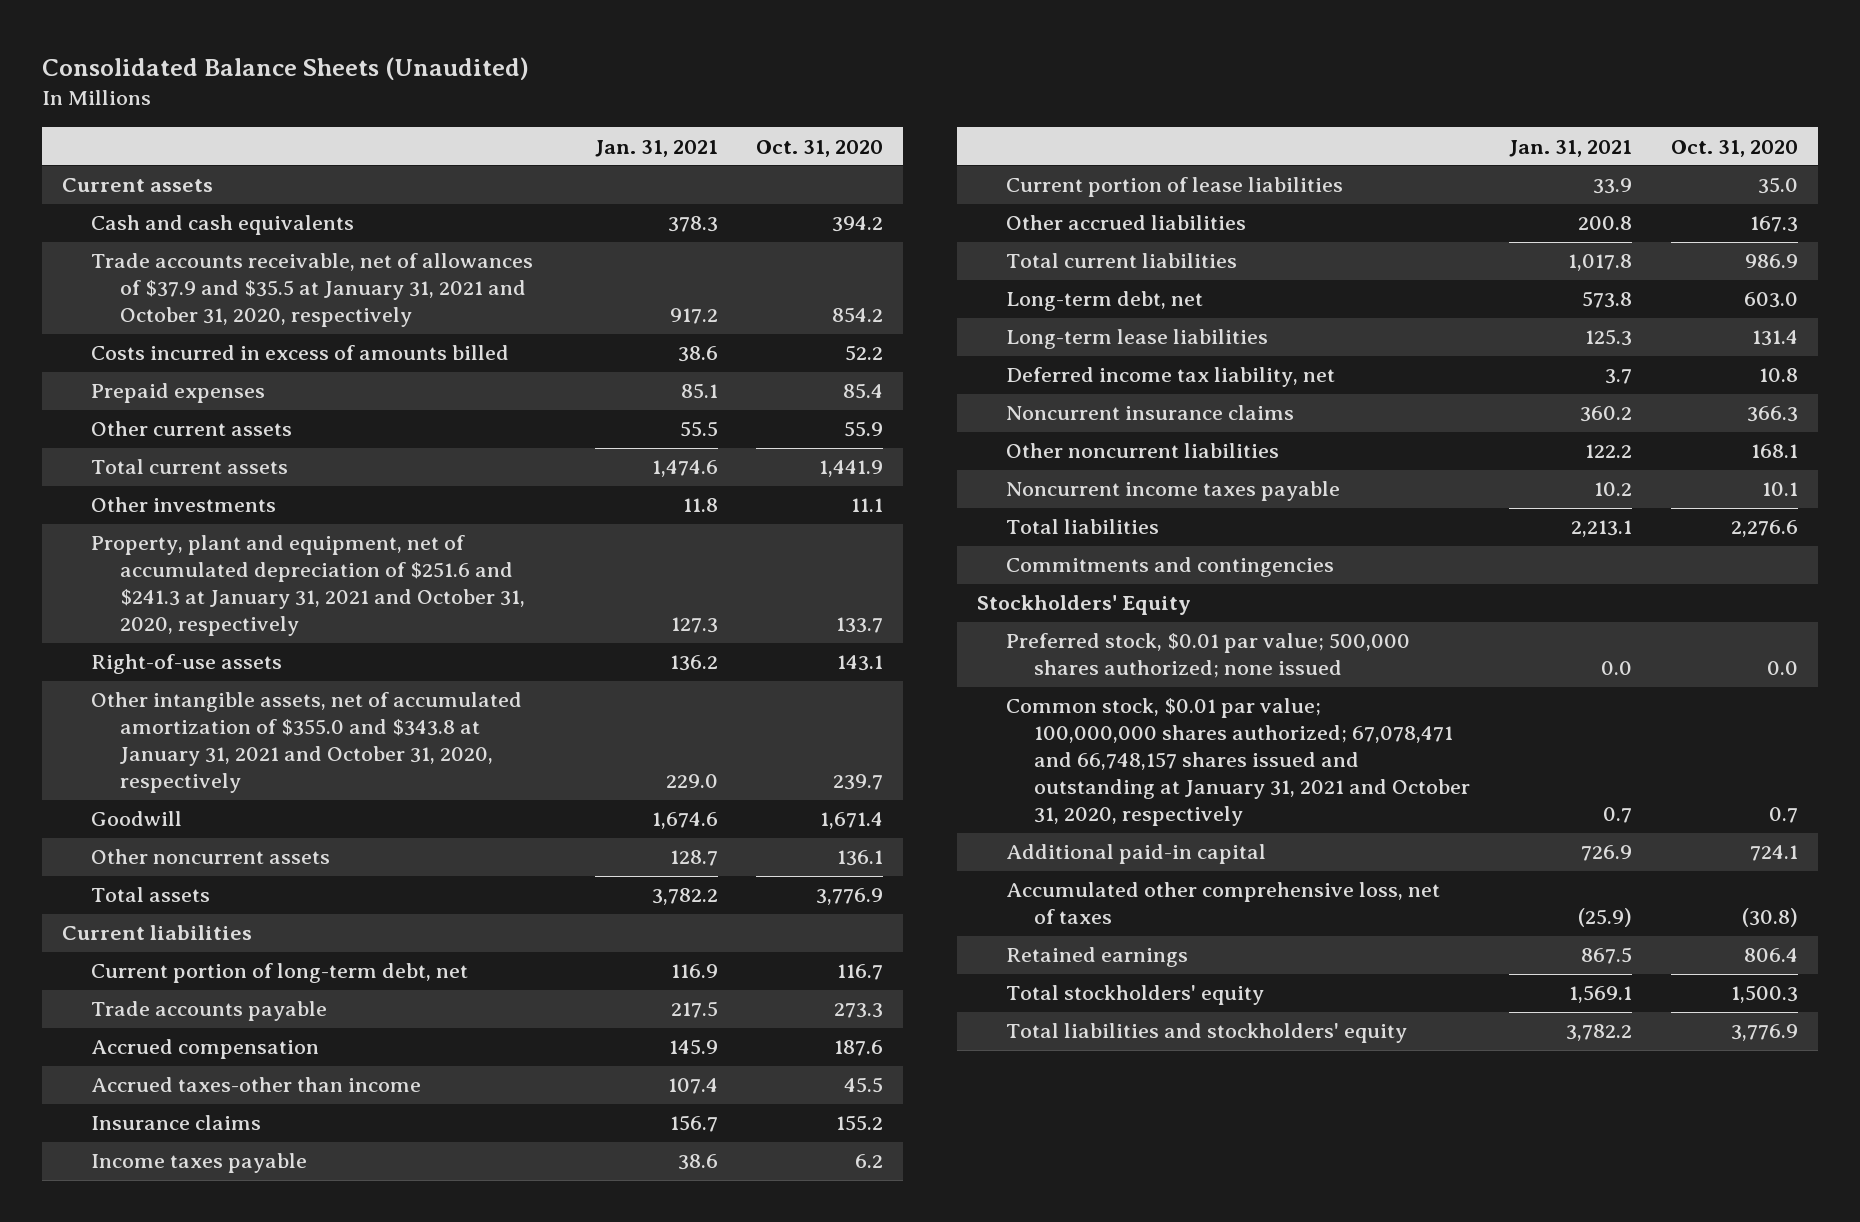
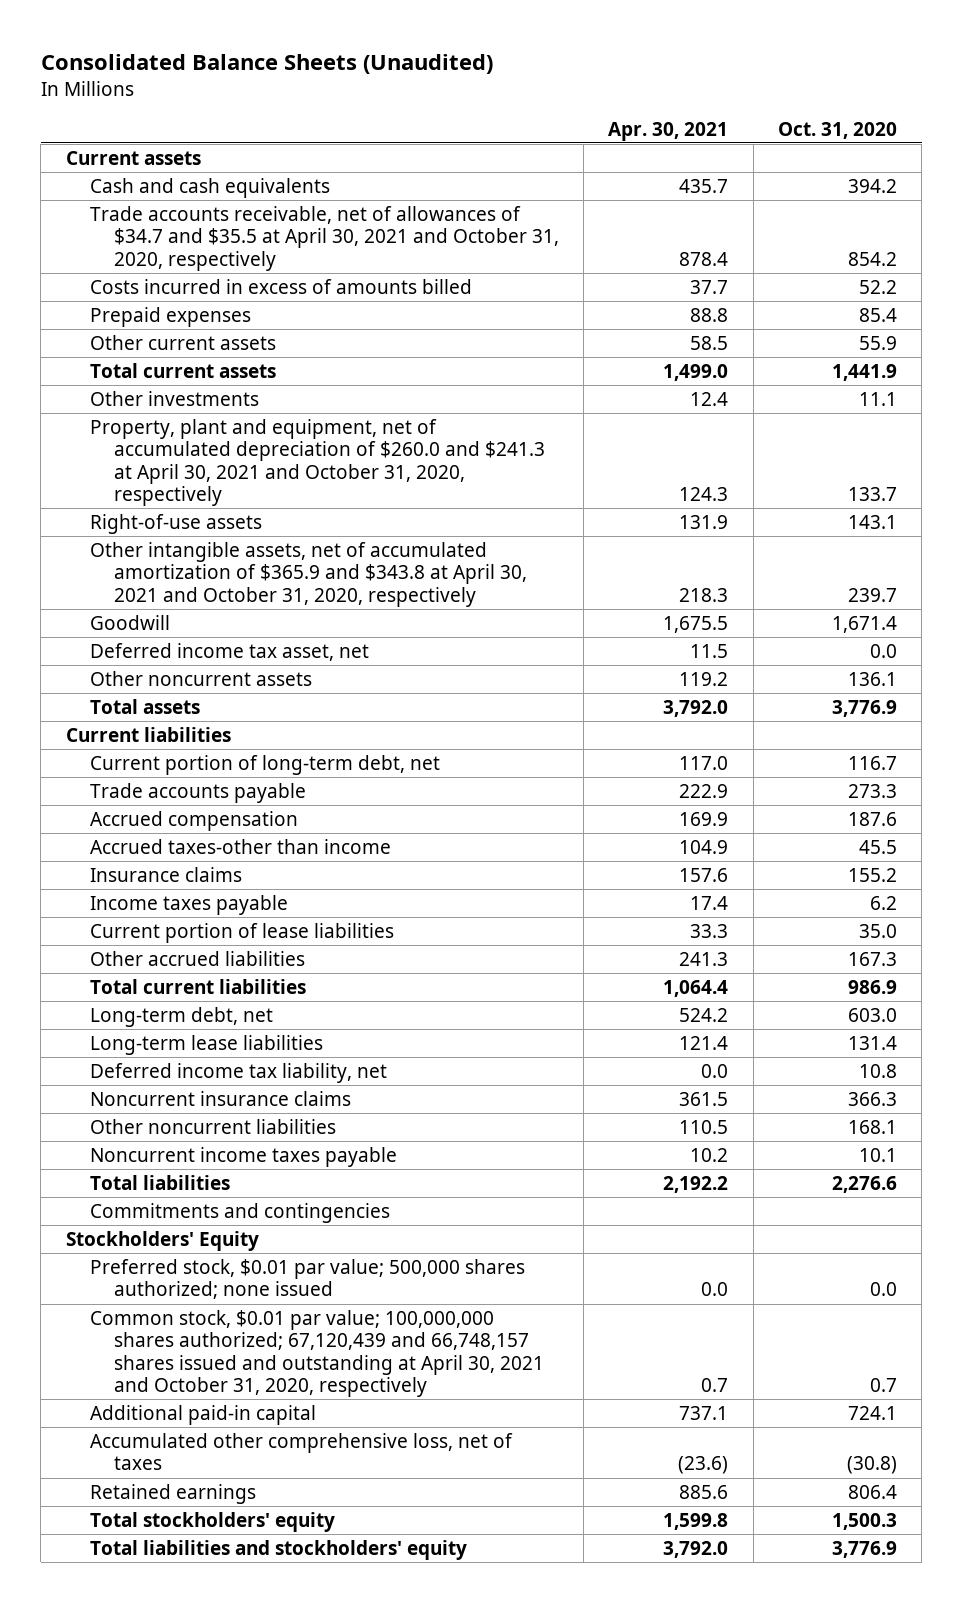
- | Jan. 31, 2021 | Oct. 31, 2020
+ | Apr. 30, 2021 | Oct. 31, 2020
- Trade accounts receivable, net of allowances of $37.9 and $35.5 at January 31, 2021 and October 31, 2020, respectively | 917.2 | 854.2
+ Trade accounts receivable, net of allowances of $34.7 and $35.5 at April 30, 2021 and October 31, 2020, respectively | 878.4 | 854.2
- Property, plant and equipment, net of accumulated depreciation of $251.6 and $241.3 at January 31, 2021 and October 31, 2020, respectively | 127.3 | 133.7
+ Property, plant and equipment, net of accumulated depreciation of $260.0 and $241.3 at April 30, 2021 and October 31, 2020, respectively | 124.3 | 133.7
- Other intangible assets, net of accumulated amortization of $355.0 and $343.8 at January 31, 2021 and October 31, 2020, respectively | 229.0 | 239.7
+ Other intangible assets, net of accumulated amortization of $365.9 and $343.8 at April 30, 2021 and October 31, 2020, respectively | 218.3 | 239.7
+ Deferred income tax asset, net | 11.5 | 0.0
- Common stock, $0.01 par value; 100,000,000 shares authorized; 67,078,471 and 66,748,157 shares issued and outstanding at January 31, 2021 and October 31, 2020, respectively | 0.7 | 0.7
+ Common stock, $0.01 par value; 100,000,000 shares authorized; 67,120,439 and 66,748,157 shares issued and outstanding at April 30, 2021 and October 31, 2020, respectively | 0.7 | 0.7

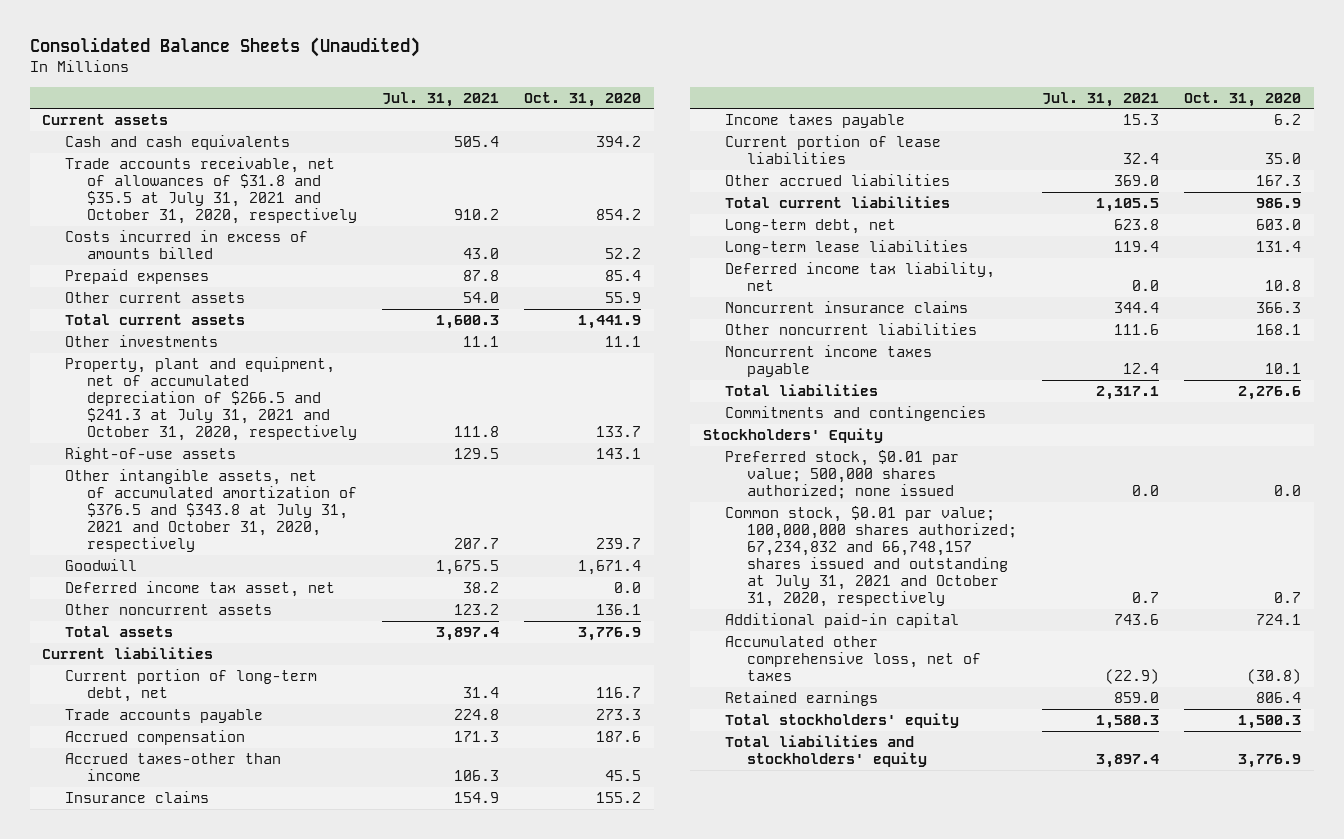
- | Apr. 30, 2021 | Oct. 31, 2020
+ | Jul. 31, 2021 | Oct. 31, 2020
- Trade accounts receivable, net of allowances of $34.7 and $35.5 at April 30, 2021 and October 31, 2020, respectively | 878.4 | 854.2
+ Trade accounts receivable, net of allowances of $31.8 and $35.5 at July 31, 2021 and October 31, 2020, respectively | 910.2 | 854.2
- Property, plant and equipment, net of accumulated depreciation of $260.0 and $241.3 at April 30, 2021 and October 31, 2020, respectively | 124.3 | 133.7
+ Property, plant and equipment, net of accumulated depreciation of $266.5 and $241.3 at July 31, 2021 and October 31, 2020, respectively | 111.8 | 133.7
- Other intangible assets, net of accumulated amortization of $365.9 and $343.8 at April 30, 2021 and October 31, 2020, respectively | 218.3 | 239.7
+ Other intangible assets, net of accumulated amortization of $376.5 and $343.8 at July 31, 2021 and October 31, 2020, respectively | 207.7 | 239.7
- Common stock, $0.01 par value; 100,000,000 shares authorized; 67,120,439 and 66,748,157 shares issued and outstanding at April 30, 2021 and October 31, 2020, respectively | 0.7 | 0.7
+ Common stock, $0.01 par value; 100,000,000 shares authorized; 67,234,832 and 66,748,157 shares issued and outstanding at July 31, 2021 and October 31, 2020, respectively | 0.7 | 0.7

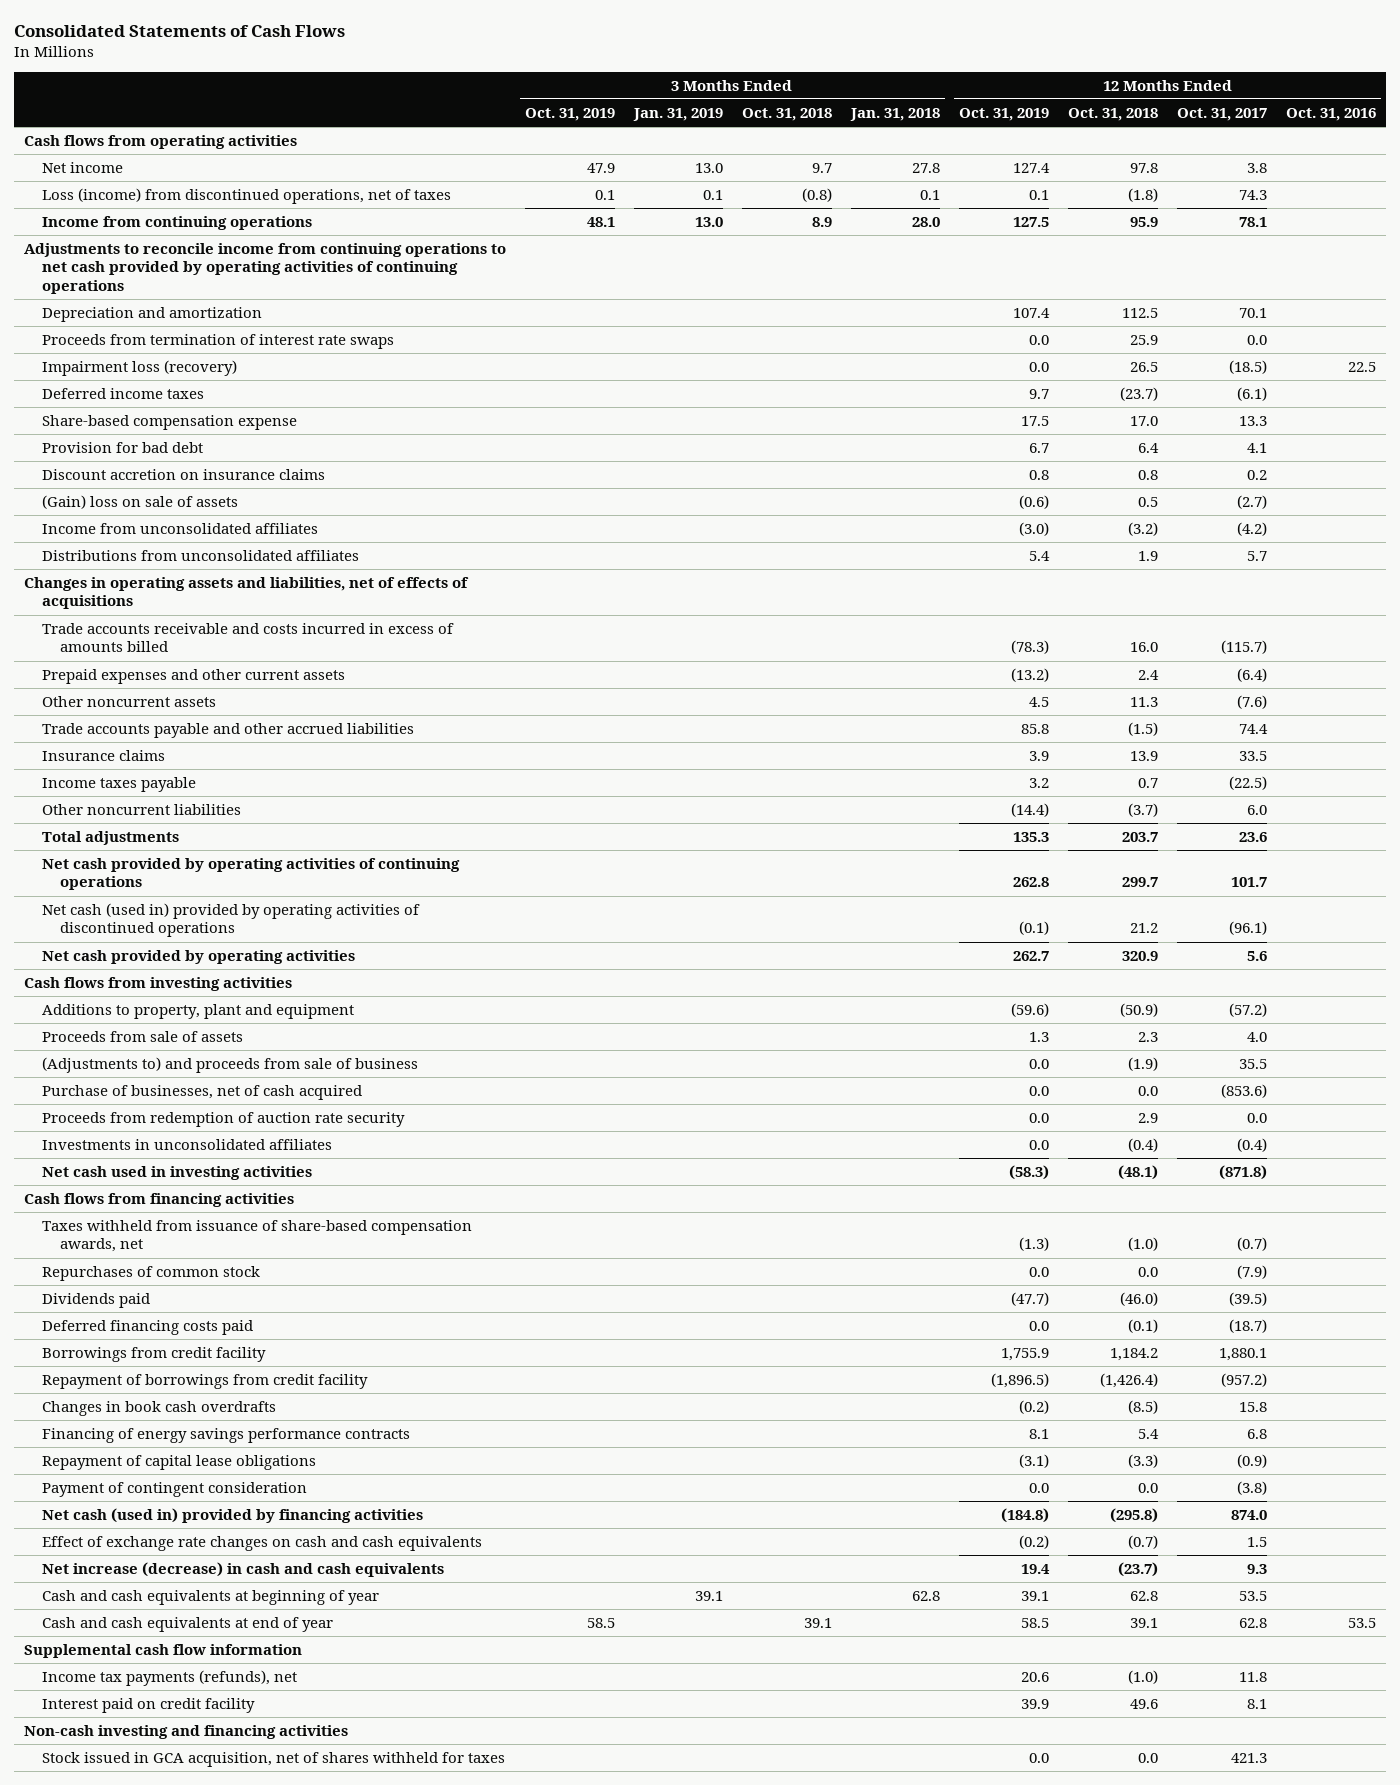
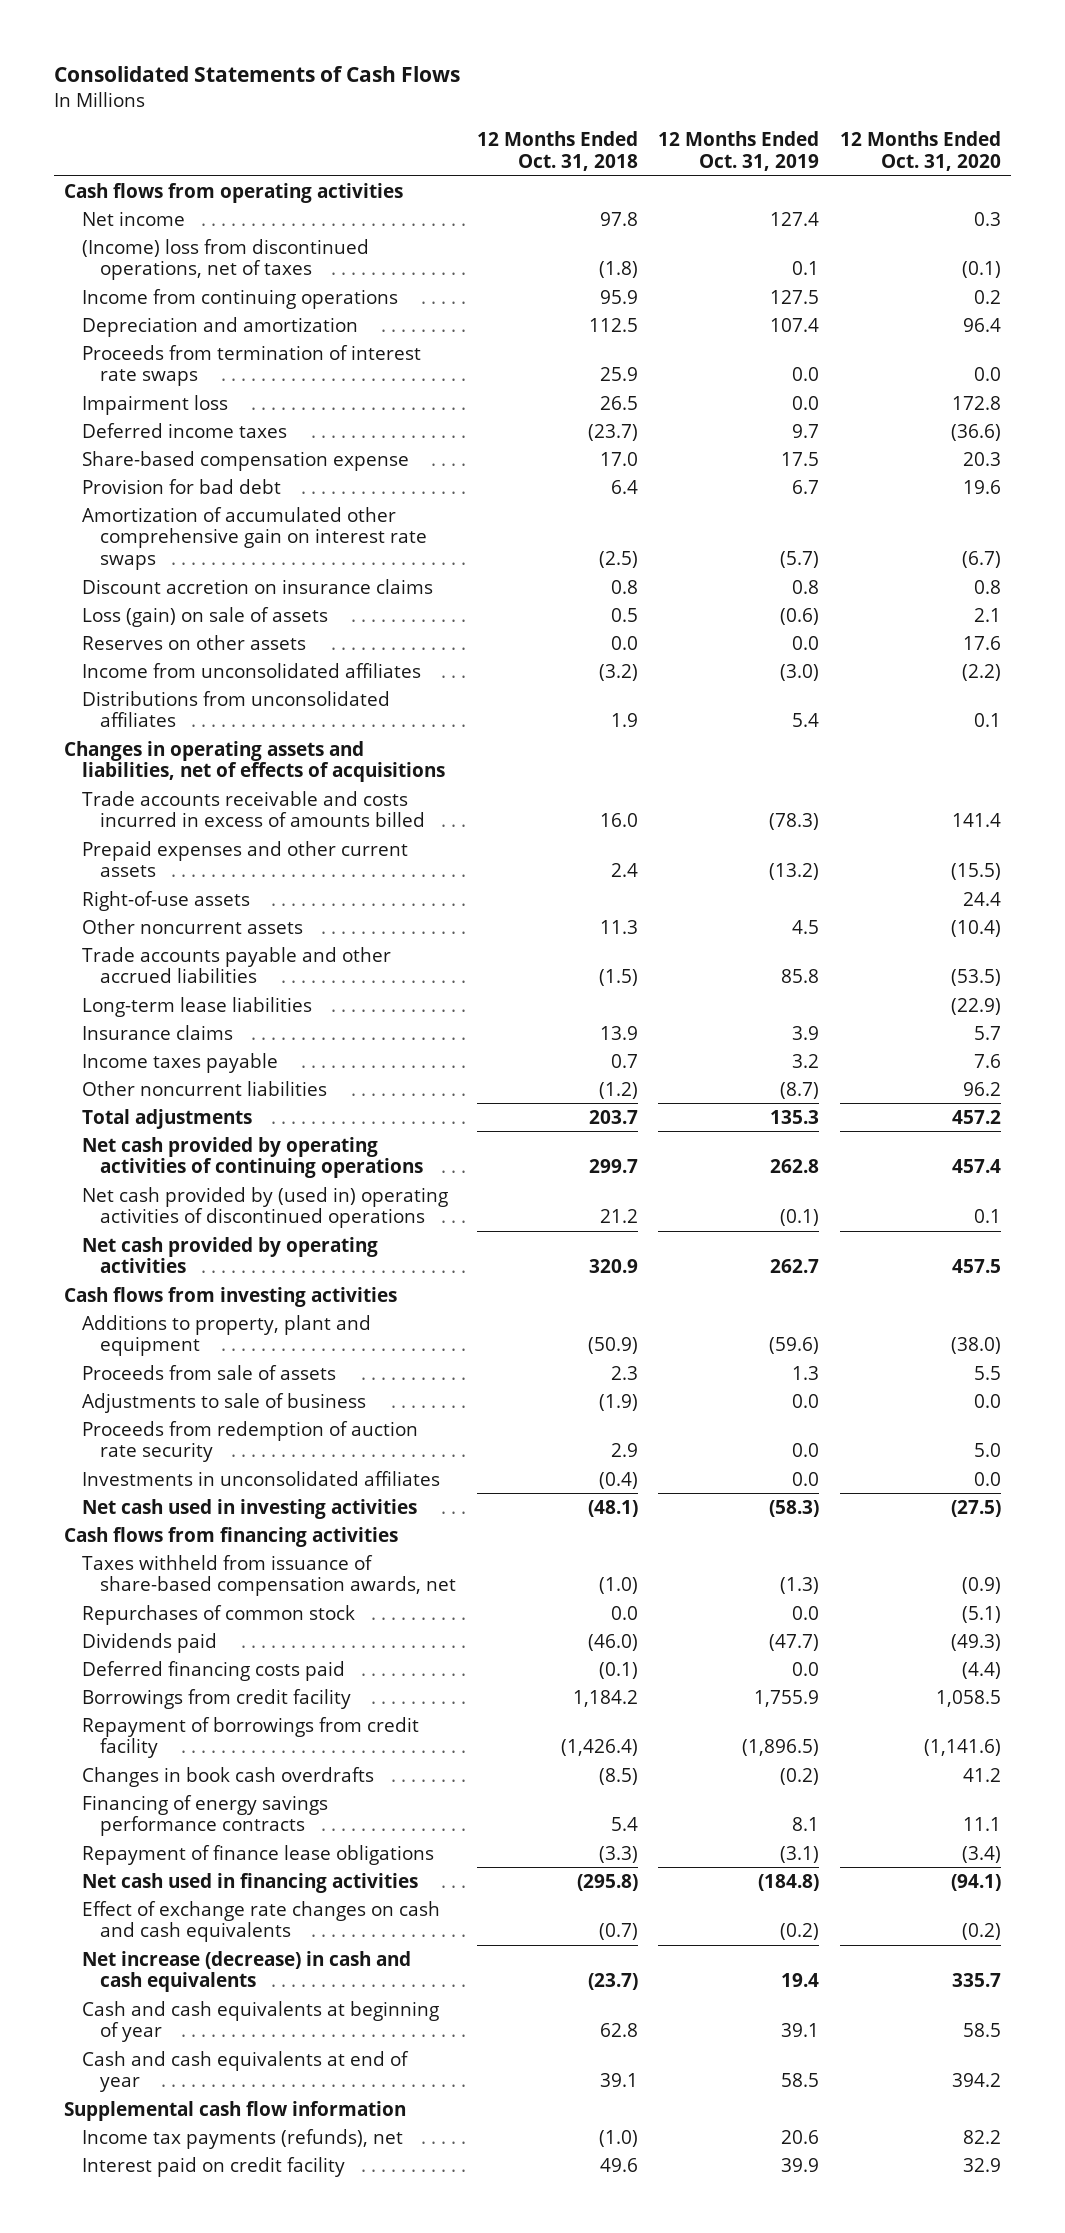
- | 3 Months Ended Oct. 31, 2019 | 3 Months Ended Jan. 31, 2019 | 3 Months Ended Oct. 31, 2018 | 3 Months Ended Jan. 31, 2018 | 12 Months Ended Oct. 31, 2019 | 12 Months Ended Oct. 31, 2018 | 12 Months Ended Oct. 31, 2017 | 12 Months Ended Oct. 31, 2016
+ | 12 Months Ended Oct. 31, 2018 | 12 Months Ended Oct. 31, 2019 | 12 Months Ended Oct. 31, 2020
- Loss (income) from discontinued operations, net of taxes | 0.1 | 0.1 | (0.8) | 0.1 | 0.1 | (1.8) | 74.3 |
+ (Income) loss from discontinued operations, net of taxes | (1.8) | 0.1 | (0.1)
- Adjustments to reconcile income from continuing operations to net cash provided by operating activities of continuing operations
- Impairment loss (recovery) | | | | | 0.0 | 26.5 | (18.5) | 22.5
+ Impairment loss | 26.5 | 0.0 | 172.8
+ Amortization of accumulated other comprehensive gain on interest rate swaps | (2.5) | (5.7) | (6.7)
- (Gain) loss on sale of assets | | | | | (0.6) | 0.5 | (2.7) |
+ Loss (gain) on sale of assets | 0.5 | (0.6) | 2.1
+ Reserves on other assets | 0.0 | 0.0 | 17.6
+ Right-of-use assets | | | 24.4
+ Long-term lease liabilities | | | (22.9)
- Other noncurrent liabilities | | | | | (14.4) | (3.7) | 6.0 |
+ Other noncurrent liabilities | (1.2) | (8.7) | 96.2
- Net cash (used in) provided by operating activities of discontinued operations | | | | | (0.1) | 21.2 | (96.1) |
+ Net cash provided by (used in) operating activities of discontinued operations | 21.2 | (0.1) | 0.1
- (Adjustments to) and proceeds from sale of business | | | | | 0.0 | (1.9) | 35.5 |
- Purchase of businesses, net of cash acquired | | | | | 0.0 | 0.0 | (853.6) |
+ Adjustments to sale of business | (1.9) | 0.0 | 0.0
- Repayment of capital lease obligations | | | | | (3.1) | (3.3) | (0.9) |
- Payment of contingent consideration | | | | | 0.0 | 0.0 | (3.8) |
- Net cash (used in) provided by financing activities | | | | | (184.8) | (295.8) | 874.0 |
+ Repayment of finance lease obligations | (3.3) | (3.1) | (3.4)
+ Net cash used in financing activities | (295.8) | (184.8) | (94.1)
- Non-cash investing and financing activities
- Stock issued in GCA acquisition, net of shares withheld for taxes | | | | | 0.0 | 0.0 | 421.3 |

